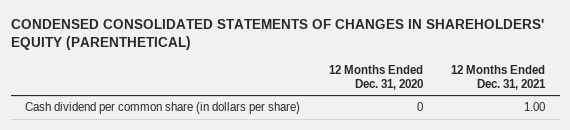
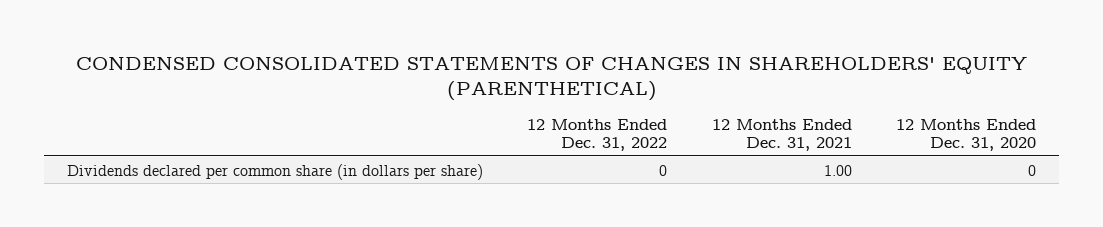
- | 12 Months Ended Dec. 31, 2020 | 12 Months Ended Dec. 31, 2021
+ | 12 Months Ended Dec. 31, 2022 | 12 Months Ended Dec. 31, 2021 | 12 Months Ended Dec. 31, 2020
- Cash dividend per common share (in dollars per share) | 0 | 1.00
+ Dividends declared per common share (in dollars per share) | 0 | 1.00 | 0

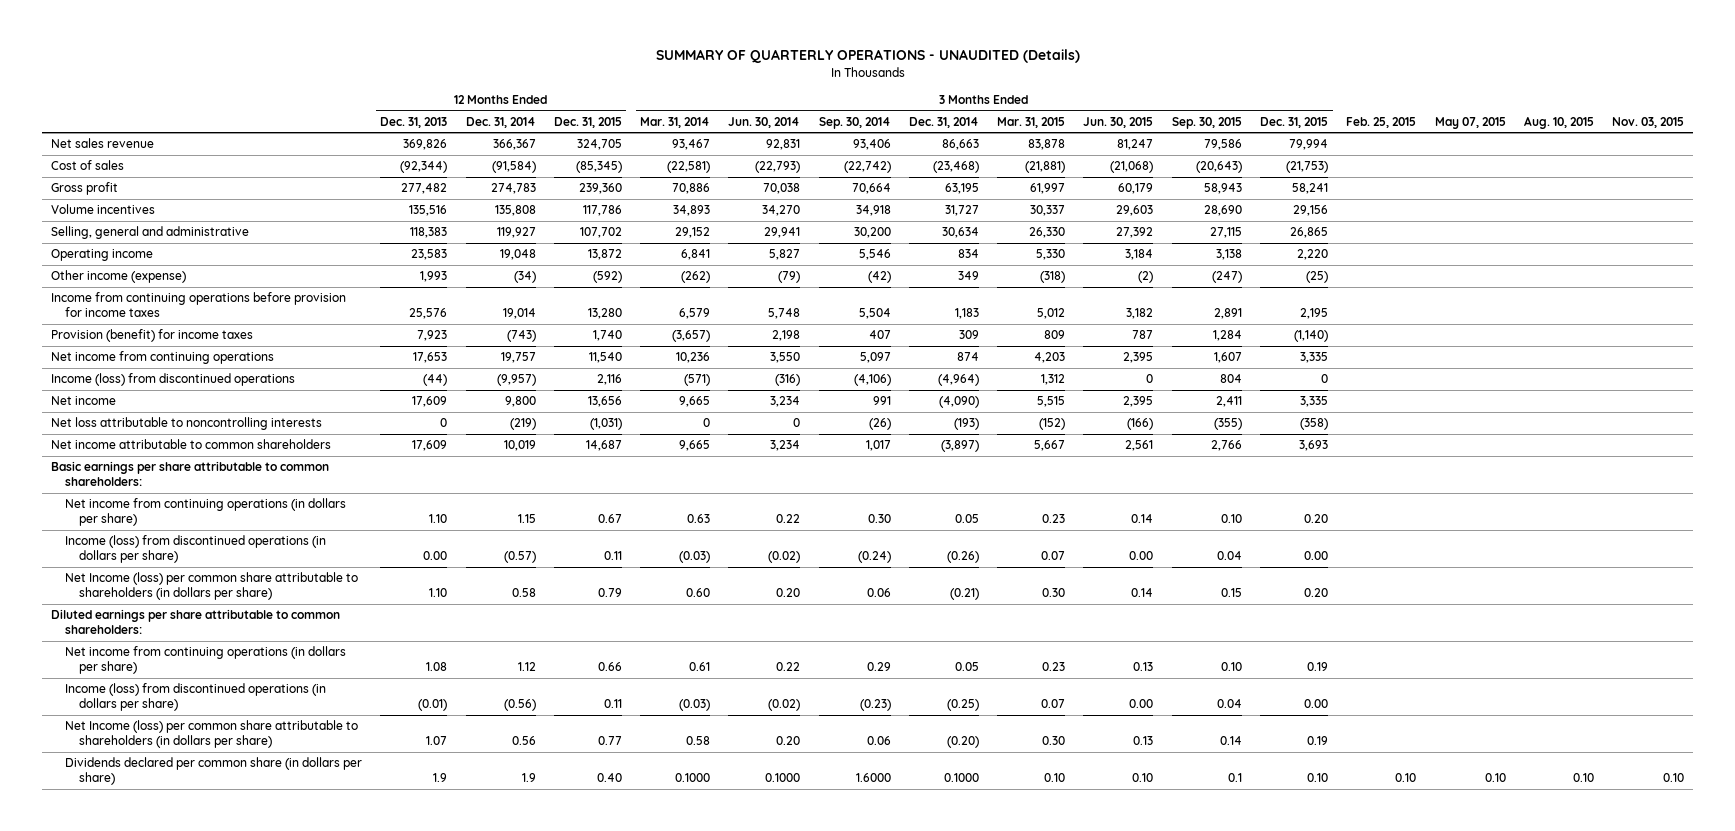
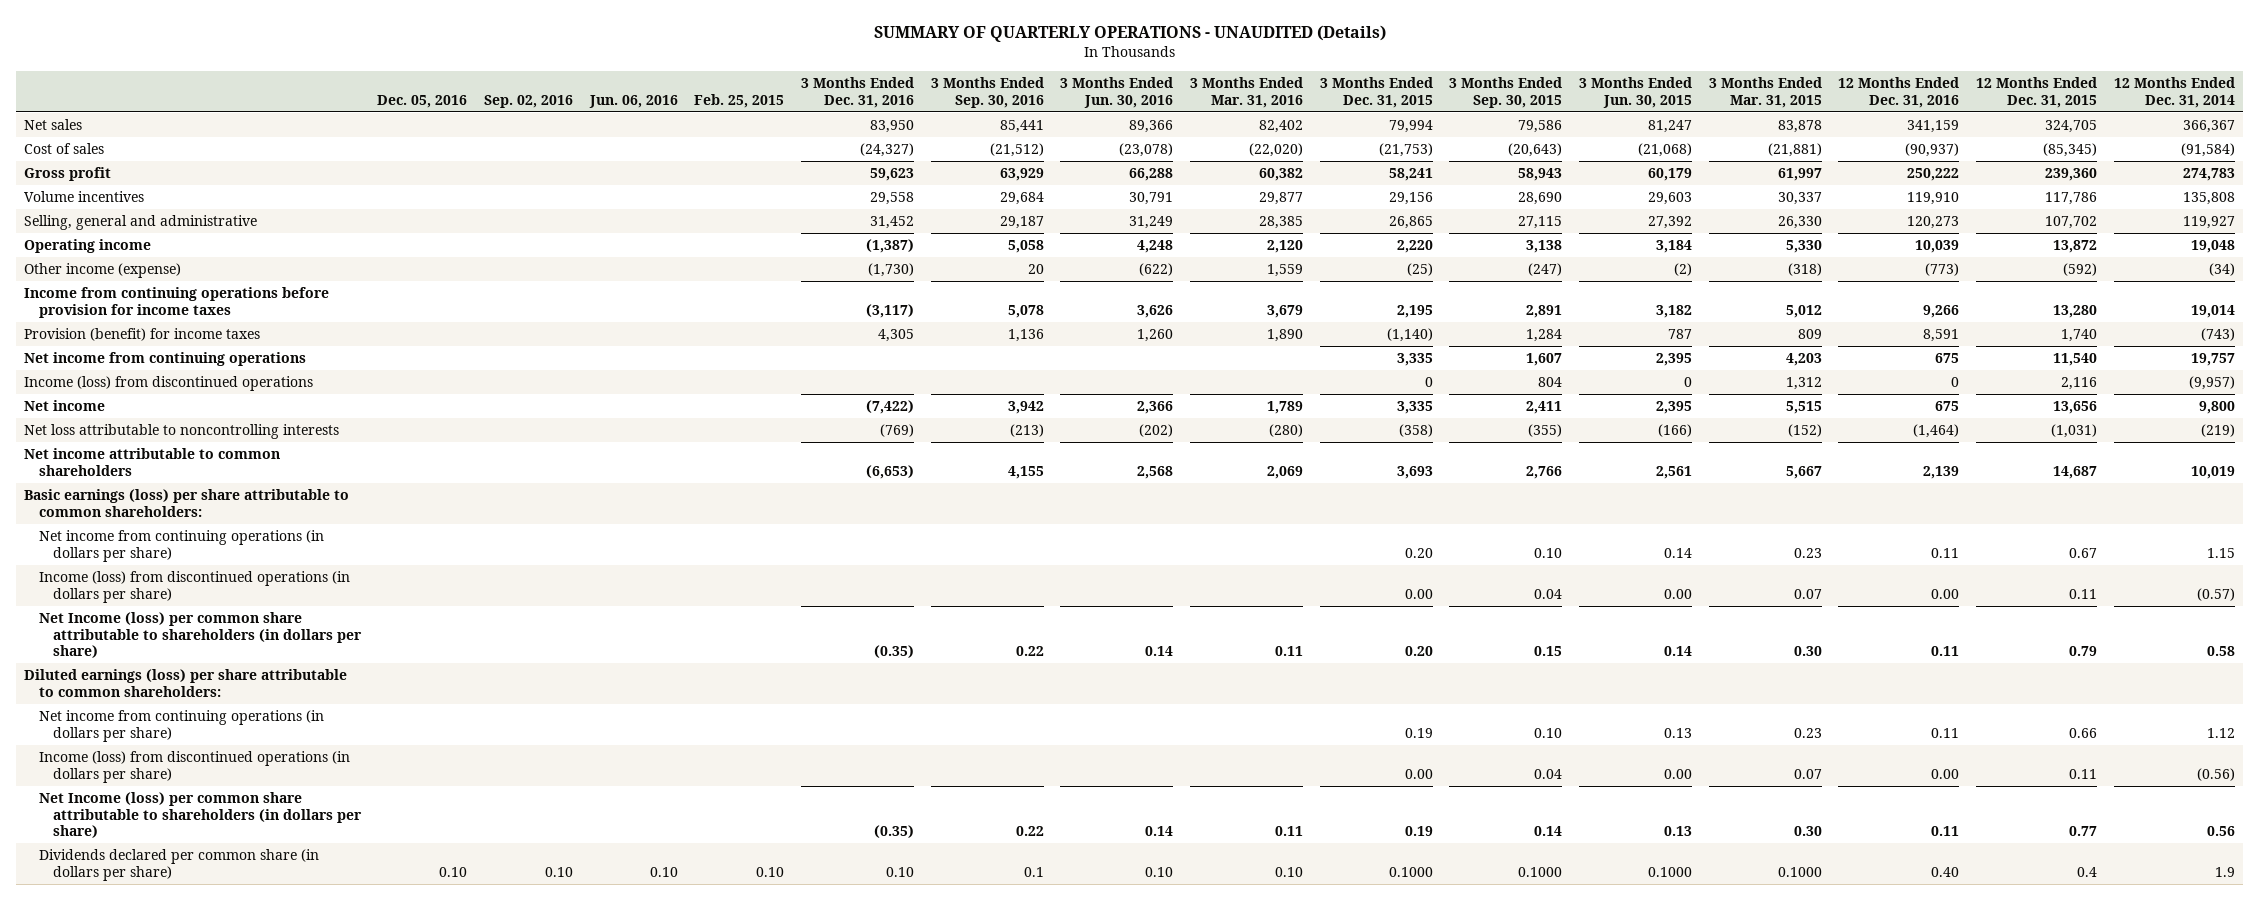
- | 12 Months Ended Dec. 31, 2013 | 12 Months Ended Dec. 31, 2014 | 12 Months Ended Dec. 31, 2015 | 3 Months Ended Mar. 31, 2014 | 3 Months Ended Jun. 30, 2014 | 3 Months Ended Sep. 30, 2014 | 3 Months Ended Dec. 31, 2014 | 3 Months Ended Mar. 31, 2015 | 3 Months Ended Jun. 30, 2015 | 3 Months Ended Sep. 30, 2015 | 3 Months Ended Dec. 31, 2015 | Feb. 25, 2015 | May 07, 2015 | Aug. 10, 2015 | Nov. 03, 2015
+ | Dec. 05, 2016 | Sep. 02, 2016 | Jun. 06, 2016 | Feb. 25, 2015 | 3 Months Ended Dec. 31, 2016 | 3 Months Ended Sep. 30, 2016 | 3 Months Ended Jun. 30, 2016 | 3 Months Ended Mar. 31, 2016 | 3 Months Ended Dec. 31, 2015 | 3 Months Ended Sep. 30, 2015 | 3 Months Ended Jun. 30, 2015 | 3 Months Ended Mar. 31, 2015 | 12 Months Ended Dec. 31, 2016 | 12 Months Ended Dec. 31, 2015 | 12 Months Ended Dec. 31, 2014
- Net sales revenue | 369,826 | 366,367 | 324,705 | 93,467 | 92,831 | 93,406 | 86,663 | 83,878 | 81,247 | 79,586 | 79,994 | | | |
+ Net sales | | | | | 83,950 | 85,441 | 89,366 | 82,402 | 79,994 | 79,586 | 81,247 | 83,878 | 341,159 | 324,705 | 366,367
- Basic earnings per share attributable to common shareholders:
+ Basic earnings (loss) per share attributable to common shareholders:
- Diluted earnings per share attributable to common shareholders:
+ Diluted earnings (loss) per share attributable to common shareholders:
- Dividends declared per common share (in dollars per share) | 1.9 | 1.9 | 0.40 | 0.1000 | 0.1000 | 1.6000 | 0.1000 | 0.10 | 0.10 | 0.1 | 0.10 | 0.10 | 0.10 | 0.10 | 0.10
+ Dividends declared per common share (in dollars per share) | 0.10 | 0.10 | 0.10 | 0.10 | 0.10 | 0.1 | 0.10 | 0.10 | 0.1000 | 0.1000 | 0.1000 | 0.1000 | 0.40 | 0.4 | 1.9

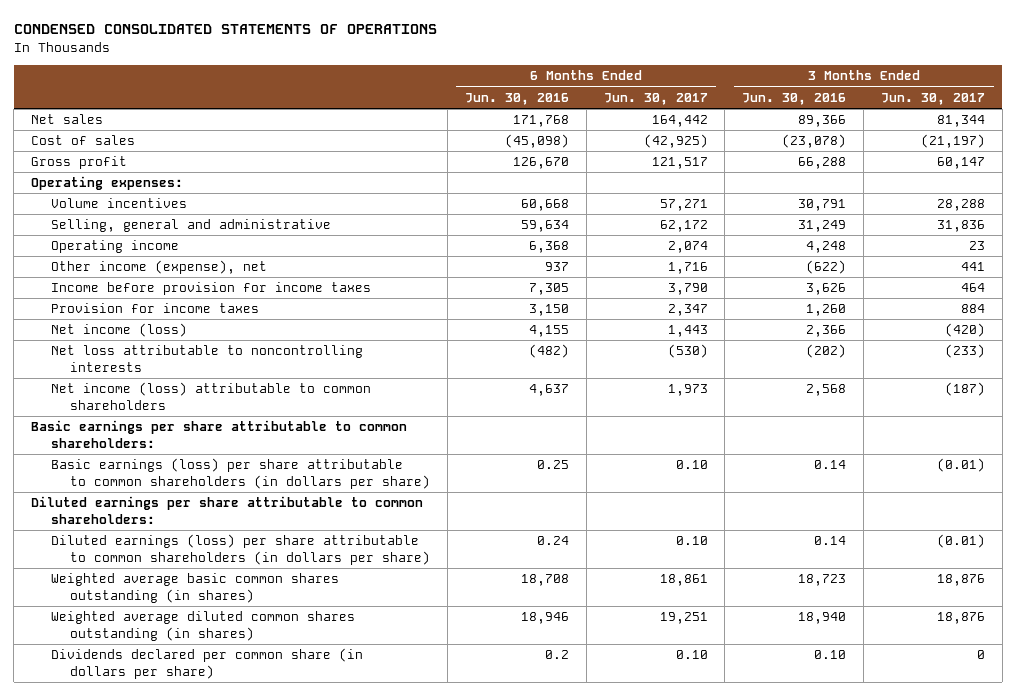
- SUMMARY OF QUARTERLY OPERATIONS - UNAUDITED (Details)
+ CONDENSED CONSOLIDATED STATEMENTS OF OPERATIONS
- | Dec. 05, 2016 | Sep. 02, 2016 | Jun. 06, 2016 | Feb. 25, 2015 | 3 Months Ended Dec. 31, 2016 | 3 Months Ended Sep. 30, 2016 | 3 Months Ended Jun. 30, 2016 | 3 Months Ended Mar. 31, 2016 | 3 Months Ended Dec. 31, 2015 | 3 Months Ended Sep. 30, 2015 | 3 Months Ended Jun. 30, 2015 | 3 Months Ended Mar. 31, 2015 | 12 Months Ended Dec. 31, 2016 | 12 Months Ended Dec. 31, 2015 | 12 Months Ended Dec. 31, 2014
+ | 6 Months Ended Jun. 30, 2016 | 6 Months Ended Jun. 30, 2017 | 3 Months Ended Jun. 30, 2016 | 3 Months Ended Jun. 30, 2017
+ Operating expenses:
- Other income (expense) | | | | | (1,730) | 20 | (622) | 1,559 | (25) | (247) | (2) | (318) | (773) | (592) | (34)
- Income from continuing operations before provision for income taxes | | | | | (3,117) | 5,078 | 3,626 | 3,679 | 2,195 | 2,891 | 3,182 | 5,012 | 9,266 | 13,280 | 19,014
- Provision (benefit) for income taxes | | | | | 4,305 | 1,136 | 1,260 | 1,890 | (1,140) | 1,284 | 787 | 809 | 8,591 | 1,740 | (743)
- Net income from continuing operations | | | | | | | | | 3,335 | 1,607 | 2,395 | 4,203 | 675 | 11,540 | 19,757
- Income (loss) from discontinued operations | | | | | | | | | 0 | 804 | 0 | 1,312 | 0 | 2,116 | (9,957)
- Net income | | | | | (7,422) | 3,942 | 2,366 | 1,789 | 3,335 | 2,411 | 2,395 | 5,515 | 675 | 13,656 | 9,800
+ Other income (expense), net | 937 | 1,716 | (622) | 441
+ Income before provision for income taxes | 7,305 | 3,790 | 3,626 | 464
+ Provision for income taxes | 3,150 | 2,347 | 1,260 | 884
+ Net income (loss) | 4,155 | 1,443 | 2,366 | (420)
- Net income attributable to common shareholders | | | | | (6,653) | 4,155 | 2,568 | 2,069 | 3,693 | 2,766 | 2,561 | 5,667 | 2,139 | 14,687 | 10,019
- Basic earnings (loss) per share attributable to common shareholders:
- Net income from continuing operations (in dollars per share) | | | | | | | | | 0.20 | 0.10 | 0.14 | 0.23 | 0.11 | 0.67 | 1.15
- Income (loss) from discontinued operations (in dollars per share) | | | | | | | | | 0.00 | 0.04 | 0.00 | 0.07 | 0.00 | 0.11 | (0.57)
- Net Income (loss) per common share attributable to shareholders (in dollars per share) | | | | | (0.35) | 0.22 | 0.14 | 0.11 | 0.20 | 0.15 | 0.14 | 0.30 | 0.11 | 0.79 | 0.58
- Diluted earnings (loss) per share attributable to common shareholders:
- Net income from continuing operations (in dollars per share) | | | | | | | | | 0.19 | 0.10 | 0.13 | 0.23 | 0.11 | 0.66 | 1.12
- Income (loss) from discontinued operations (in dollars per share) | | | | | | | | | 0.00 | 0.04 | 0.00 | 0.07 | 0.00 | 0.11 | (0.56)
- Net Income (loss) per common share attributable to shareholders (in dollars per share) | | | | | (0.35) | 0.22 | 0.14 | 0.11 | 0.19 | 0.14 | 0.13 | 0.30 | 0.11 | 0.77 | 0.56
+ Net income (loss) attributable to common shareholders | 4,637 | 1,973 | 2,568 | (187)
+ Basic earnings per share attributable to common shareholders:
+ Basic earnings (loss) per share attributable to common shareholders (in dollars per share) | 0.25 | 0.10 | 0.14 | (0.01)
+ Diluted earnings per share attributable to common shareholders:
+ Diluted earnings (loss) per share attributable to common shareholders (in dollars per share) | 0.24 | 0.10 | 0.14 | (0.01)
+ Weighted average basic common shares outstanding (in shares) | 18,708 | 18,861 | 18,723 | 18,876
+ Weighted average diluted common shares outstanding (in shares) | 18,946 | 19,251 | 18,940 | 18,876

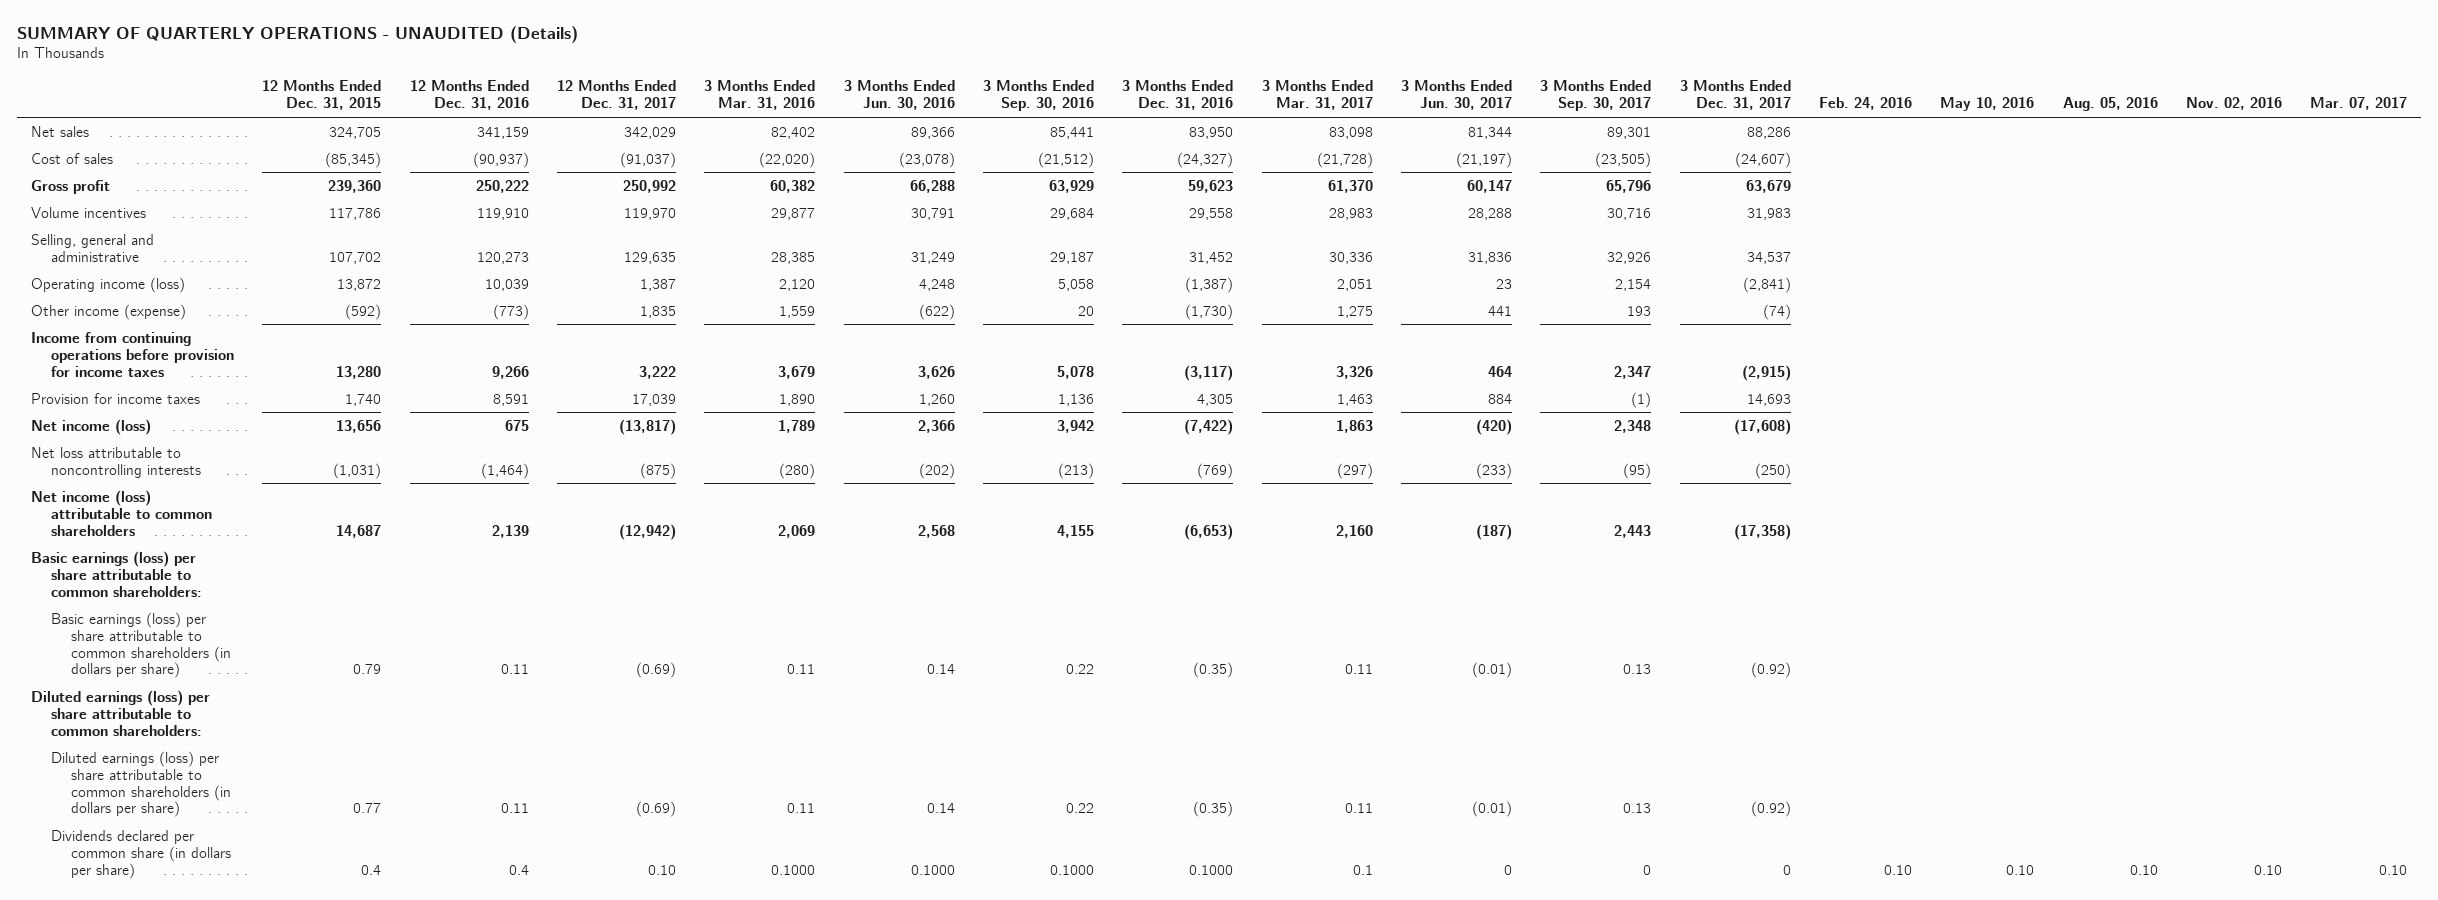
- CONDENSED CONSOLIDATED STATEMENTS OF OPERATIONS
+ SUMMARY OF QUARTERLY OPERATIONS - UNAUDITED (Details)
- | 6 Months Ended Jun. 30, 2016 | 6 Months Ended Jun. 30, 2017 | 3 Months Ended Jun. 30, 2016 | 3 Months Ended Jun. 30, 2017
+ | 12 Months Ended Dec. 31, 2015 | 12 Months Ended Dec. 31, 2016 | 12 Months Ended Dec. 31, 2017 | 3 Months Ended Mar. 31, 2016 | 3 Months Ended Jun. 30, 2016 | 3 Months Ended Sep. 30, 2016 | 3 Months Ended Dec. 31, 2016 | 3 Months Ended Mar. 31, 2017 | 3 Months Ended Jun. 30, 2017 | 3 Months Ended Sep. 30, 2017 | 3 Months Ended Dec. 31, 2017 | Feb. 24, 2016 | May 10, 2016 | Aug. 05, 2016 | Nov. 02, 2016 | Mar. 07, 2017
- Operating expenses:
- Operating income | 6,368 | 2,074 | 4,248 | 23
- Other income (expense), net | 937 | 1,716 | (622) | 441
- Income before provision for income taxes | 7,305 | 3,790 | 3,626 | 464
+ Operating income (loss) | 13,872 | 10,039 | 1,387 | 2,120 | 4,248 | 5,058 | (1,387) | 2,051 | 23 | 2,154 | (2,841) | | | | |
+ Other income (expense) | (592) | (773) | 1,835 | 1,559 | (622) | 20 | (1,730) | 1,275 | 441 | 193 | (74) | | | | |
+ Income from continuing operations before provision for income taxes | 13,280 | 9,266 | 3,222 | 3,679 | 3,626 | 5,078 | (3,117) | 3,326 | 464 | 2,347 | (2,915) | | | | |
- Basic earnings per share attributable to common shareholders:
+ Basic earnings (loss) per share attributable to common shareholders:
- Diluted earnings per share attributable to common shareholders:
+ Diluted earnings (loss) per share attributable to common shareholders:
- Weighted average basic common shares outstanding (in shares) | 18,708 | 18,861 | 18,723 | 18,876
- Weighted average diluted common shares outstanding (in shares) | 18,946 | 19,251 | 18,940 | 18,876
- Dividends declared per common share (in dollars per share) | 0.2 | 0.10 | 0.10 | 0
+ Dividends declared per common share (in dollars per share) | 0.4 | 0.4 | 0.10 | 0.1000 | 0.1000 | 0.1000 | 0.1000 | 0.1 | 0 | 0 | 0 | 0.10 | 0.10 | 0.10 | 0.10 | 0.10

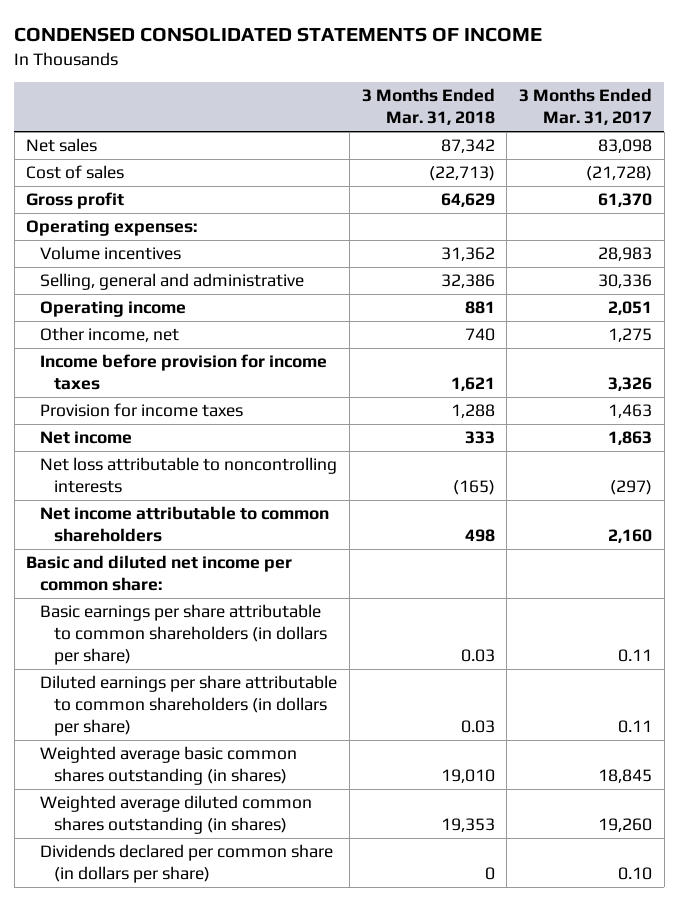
- SUMMARY OF QUARTERLY OPERATIONS - UNAUDITED (Details)
+ CONDENSED CONSOLIDATED STATEMENTS OF INCOME
- | 12 Months Ended Dec. 31, 2015 | 12 Months Ended Dec. 31, 2016 | 12 Months Ended Dec. 31, 2017 | 3 Months Ended Mar. 31, 2016 | 3 Months Ended Jun. 30, 2016 | 3 Months Ended Sep. 30, 2016 | 3 Months Ended Dec. 31, 2016 | 3 Months Ended Mar. 31, 2017 | 3 Months Ended Jun. 30, 2017 | 3 Months Ended Sep. 30, 2017 | 3 Months Ended Dec. 31, 2017 | Feb. 24, 2016 | May 10, 2016 | Aug. 05, 2016 | Nov. 02, 2016 | Mar. 07, 2017
+ | 3 Months Ended Mar. 31, 2018 | 3 Months Ended Mar. 31, 2017
+ Operating expenses:
- Operating income (loss) | 13,872 | 10,039 | 1,387 | 2,120 | 4,248 | 5,058 | (1,387) | 2,051 | 23 | 2,154 | (2,841) | | | | |
- Other income (expense) | (592) | (773) | 1,835 | 1,559 | (622) | 20 | (1,730) | 1,275 | 441 | 193 | (74) | | | | |
- Income from continuing operations before provision for income taxes | 13,280 | 9,266 | 3,222 | 3,679 | 3,626 | 5,078 | (3,117) | 3,326 | 464 | 2,347 | (2,915) | | | | |
+ Operating income | 881 | 2,051
+ Other income, net | 740 | 1,275
+ Income before provision for income taxes | 1,621 | 3,326
- Net income (loss) | 13,656 | 675 | (13,817) | 1,789 | 2,366 | 3,942 | (7,422) | 1,863 | (420) | 2,348 | (17,608) | | | | |
+ Net income | 333 | 1,863
- Net income (loss) attributable to common shareholders | 14,687 | 2,139 | (12,942) | 2,069 | 2,568 | 4,155 | (6,653) | 2,160 | (187) | 2,443 | (17,358) | | | | |
- Basic earnings (loss) per share attributable to common shareholders:
- Basic earnings (loss) per share attributable to common shareholders (in dollars per share) | 0.79 | 0.11 | (0.69) | 0.11 | 0.14 | 0.22 | (0.35) | 0.11 | (0.01) | 0.13 | (0.92) | | | | |
- Diluted earnings (loss) per share attributable to common shareholders:
- Diluted earnings (loss) per share attributable to common shareholders (in dollars per share) | 0.77 | 0.11 | (0.69) | 0.11 | 0.14 | 0.22 | (0.35) | 0.11 | (0.01) | 0.13 | (0.92) | | | | |
- Dividends declared per common share (in dollars per share) | 0.4 | 0.4 | 0.10 | 0.1000 | 0.1000 | 0.1000 | 0.1000 | 0.1 | 0 | 0 | 0 | 0.10 | 0.10 | 0.10 | 0.10 | 0.10
+ Net income attributable to common shareholders | 498 | 2,160
+ Basic and diluted net income per common share:
+ Basic earnings per share attributable to common shareholders (in dollars per share) | 0.03 | 0.11
+ Diluted earnings per share attributable to common shareholders (in dollars per share) | 0.03 | 0.11
+ Weighted average basic common shares outstanding (in shares) | 19,010 | 18,845
+ Weighted average diluted common shares outstanding (in shares) | 19,353 | 19,260
+ Dividends declared per common share (in dollars per share) | 0 | 0.10

